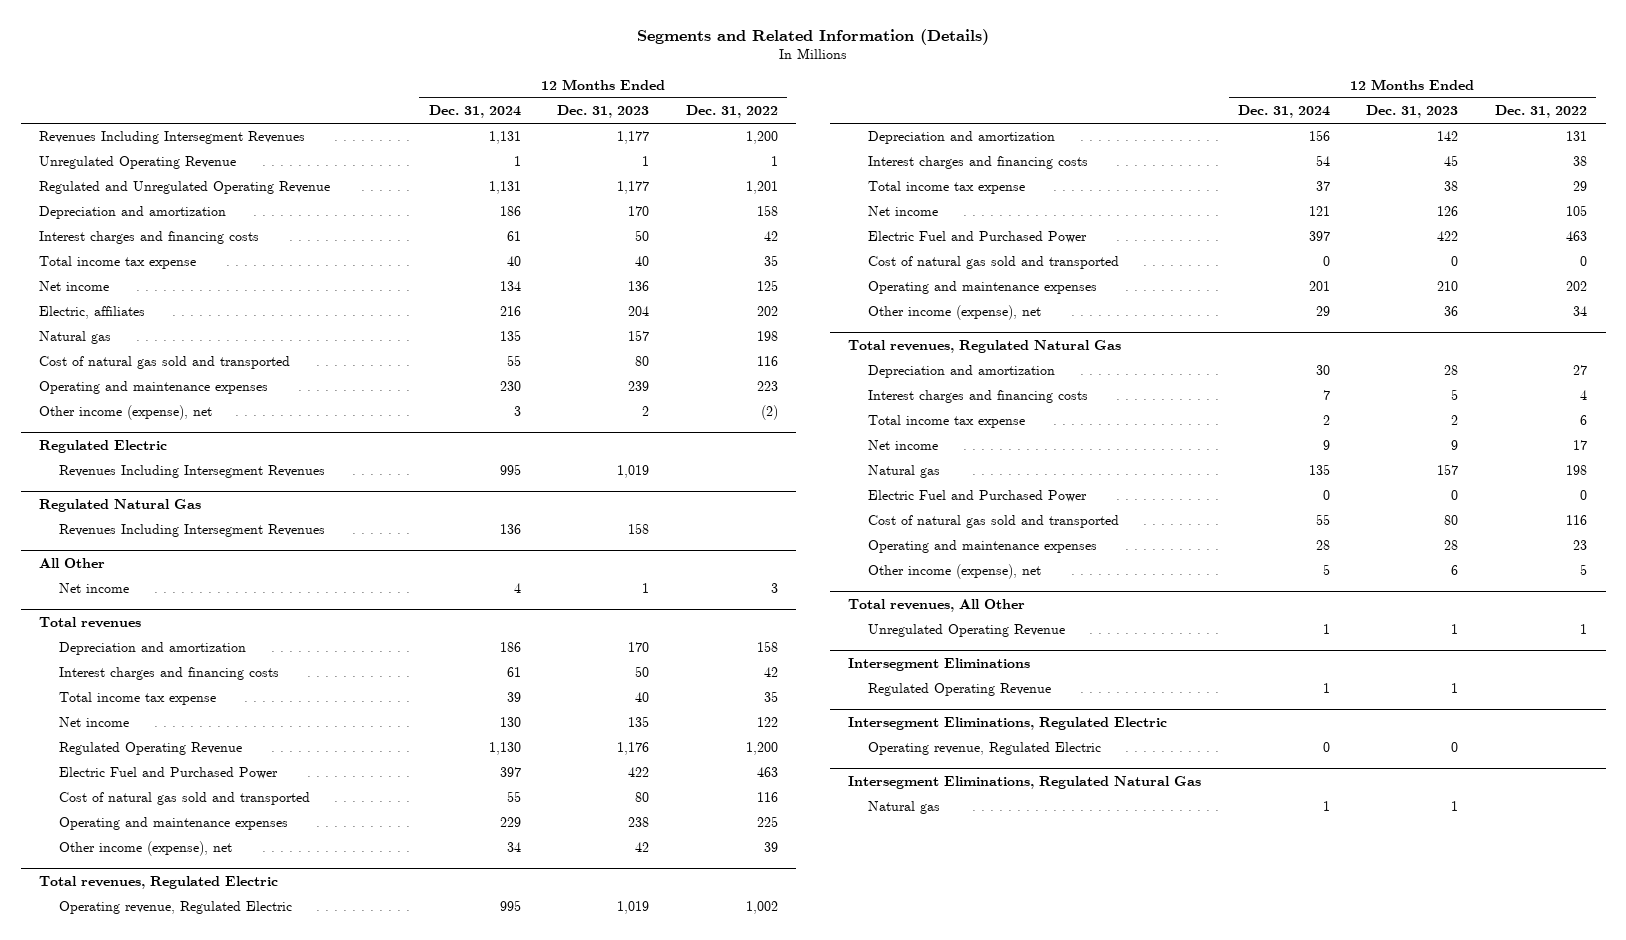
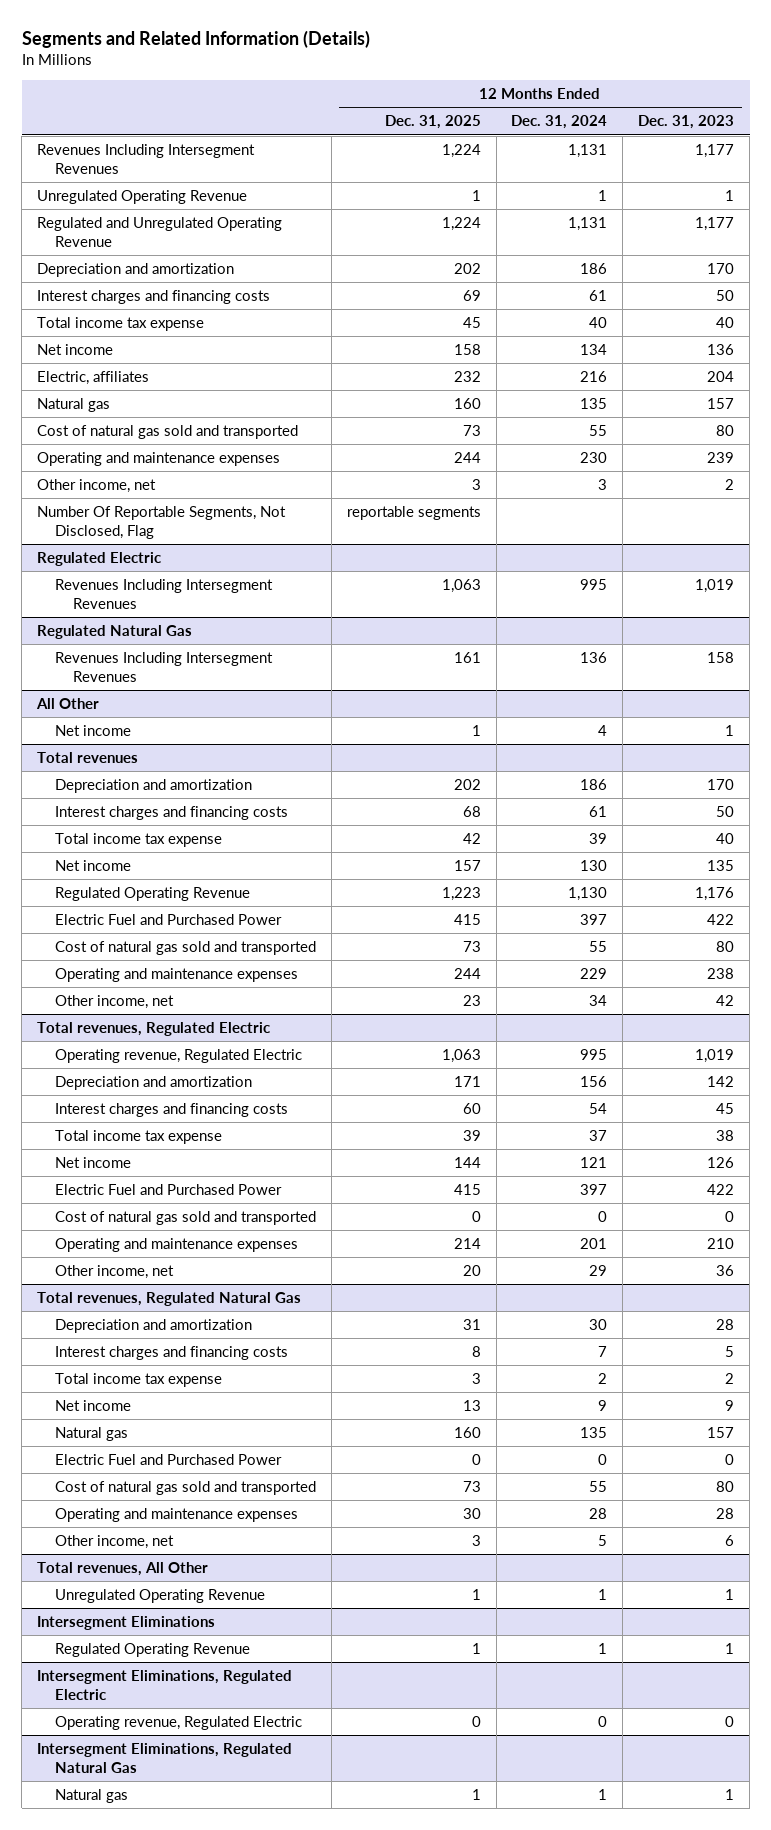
- | 12 Months Ended Dec. 31, 2024 | 12 Months Ended Dec. 31, 2023 | 12 Months Ended Dec. 31, 2022
+ | 12 Months Ended Dec. 31, 2025 | 12 Months Ended Dec. 31, 2024 | 12 Months Ended Dec. 31, 2023
- Other income (expense), net | 3 | 2 | (2)
+ Other income, net | 3 | 3 | 2
+ Number Of Reportable Segments, Not Disclosed, Flag | reportable segments | |
@ Total revenues
- Other income (expense), net | 34 | 42 | 39
+ Other income, net | 23 | 34 | 42
@ Total revenues, Regulated Electric
- Other income (expense), net | 29 | 36 | 34
+ Other income, net | 20 | 29 | 36
@ Total revenues, Regulated Natural Gas
- Other income (expense), net | 5 | 6 | 5
+ Other income, net | 3 | 5 | 6

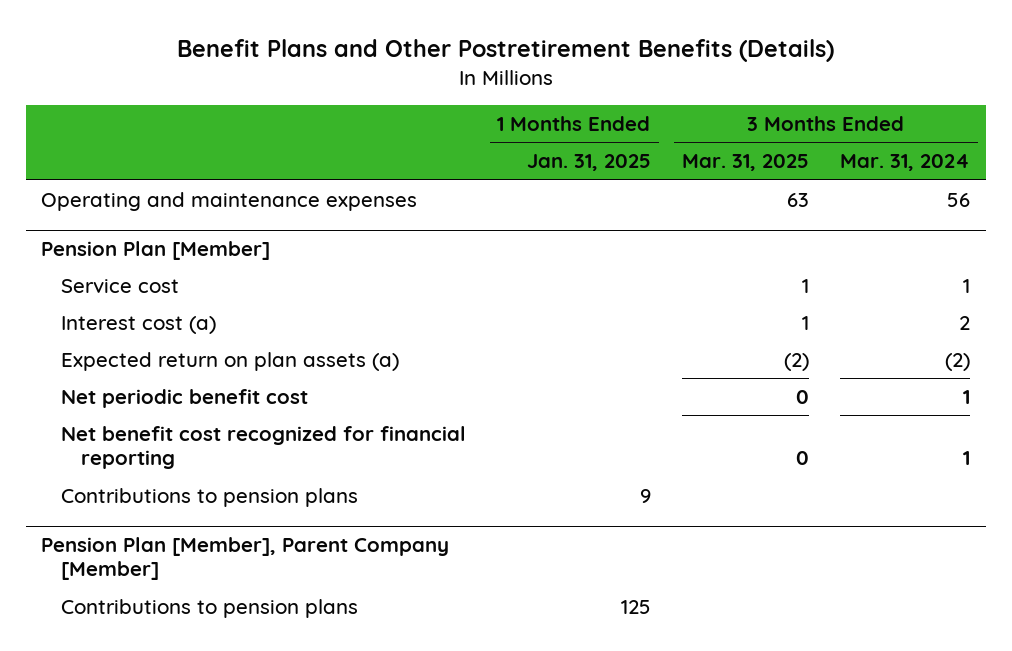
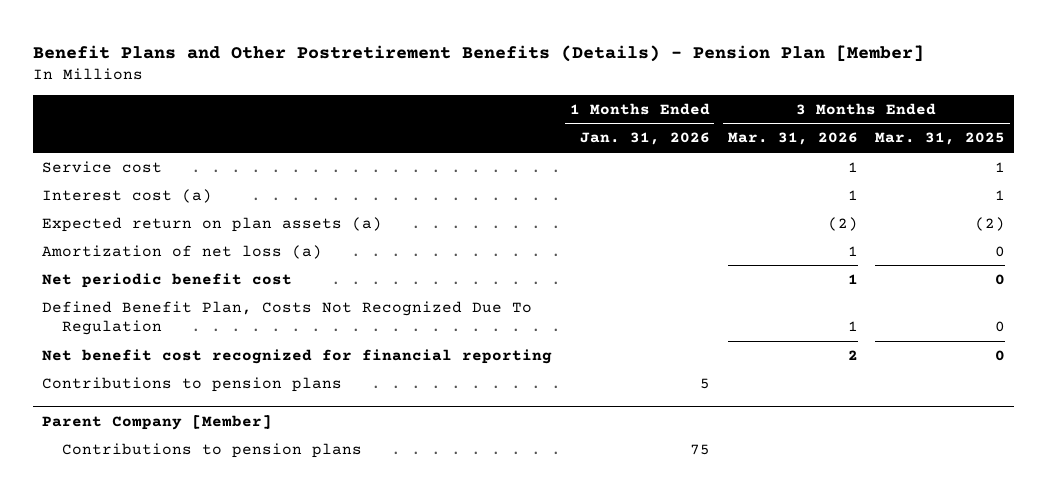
- Benefit Plans and Other Postretirement Benefits (Details)
+ Benefit Plans and Other Postretirement Benefits (Details) - Pension Plan [Member]
- | 1 Months Ended Jan. 31, 2025 | 3 Months Ended Mar. 31, 2025 | 3 Months Ended Mar. 31, 2024
+ | 1 Months Ended Jan. 31, 2026 | 3 Months Ended Mar. 31, 2026 | 3 Months Ended Mar. 31, 2025
- Operating and maintenance expenses | | 63 | 56
- Pension Plan [Member]
+ Amortization of net loss (a) | | 1 | 0
+ Defined Benefit Plan, Costs Not Recognized Due To Regulation | | 1 | 0
- Pension Plan [Member], Parent Company [Member]
+ Parent Company [Member]

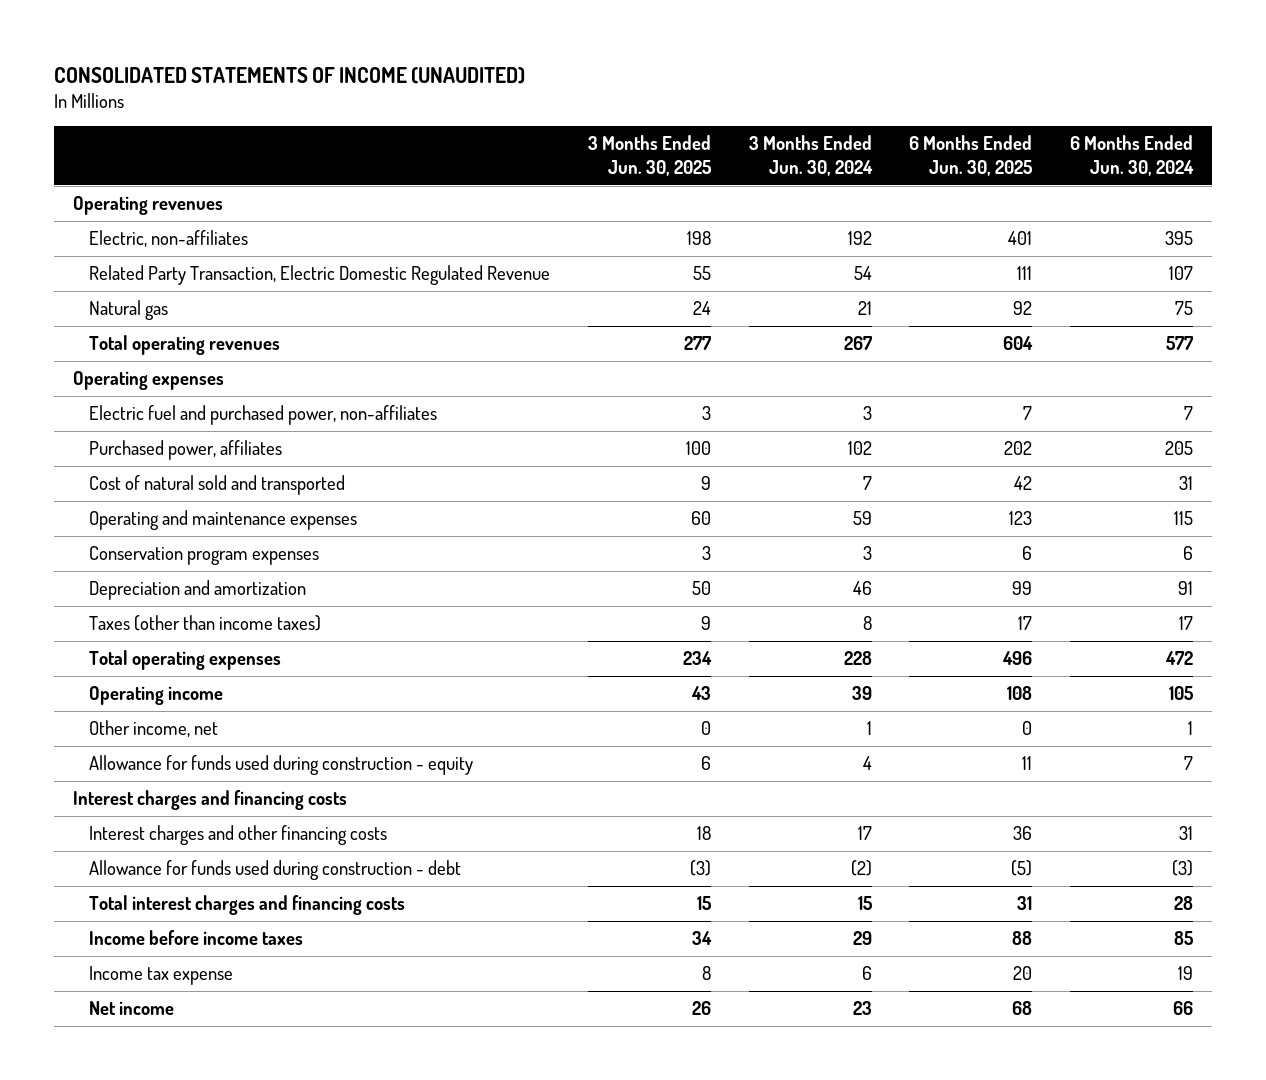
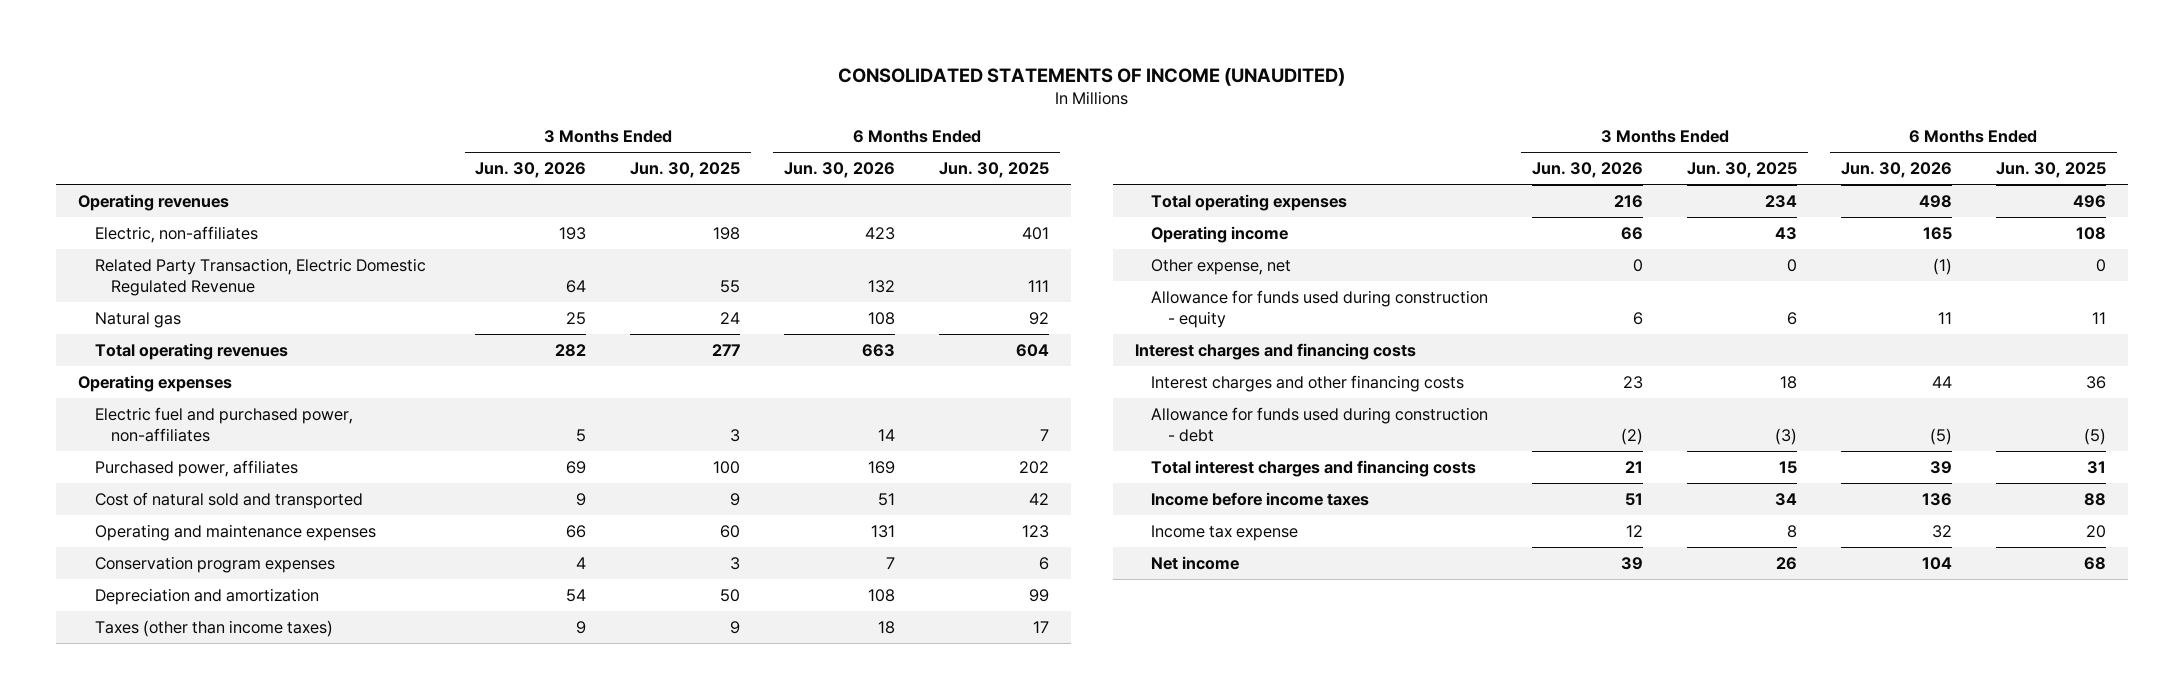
- | 3 Months Ended Jun. 30, 2025 | 3 Months Ended Jun. 30, 2024 | 6 Months Ended Jun. 30, 2025 | 6 Months Ended Jun. 30, 2024
+ | 3 Months Ended Jun. 30, 2026 | 3 Months Ended Jun. 30, 2025 | 6 Months Ended Jun. 30, 2026 | 6 Months Ended Jun. 30, 2025
- Other income, net | 0 | 1 | 0 | 1
+ Other expense, net | 0 | 0 | (1) | 0

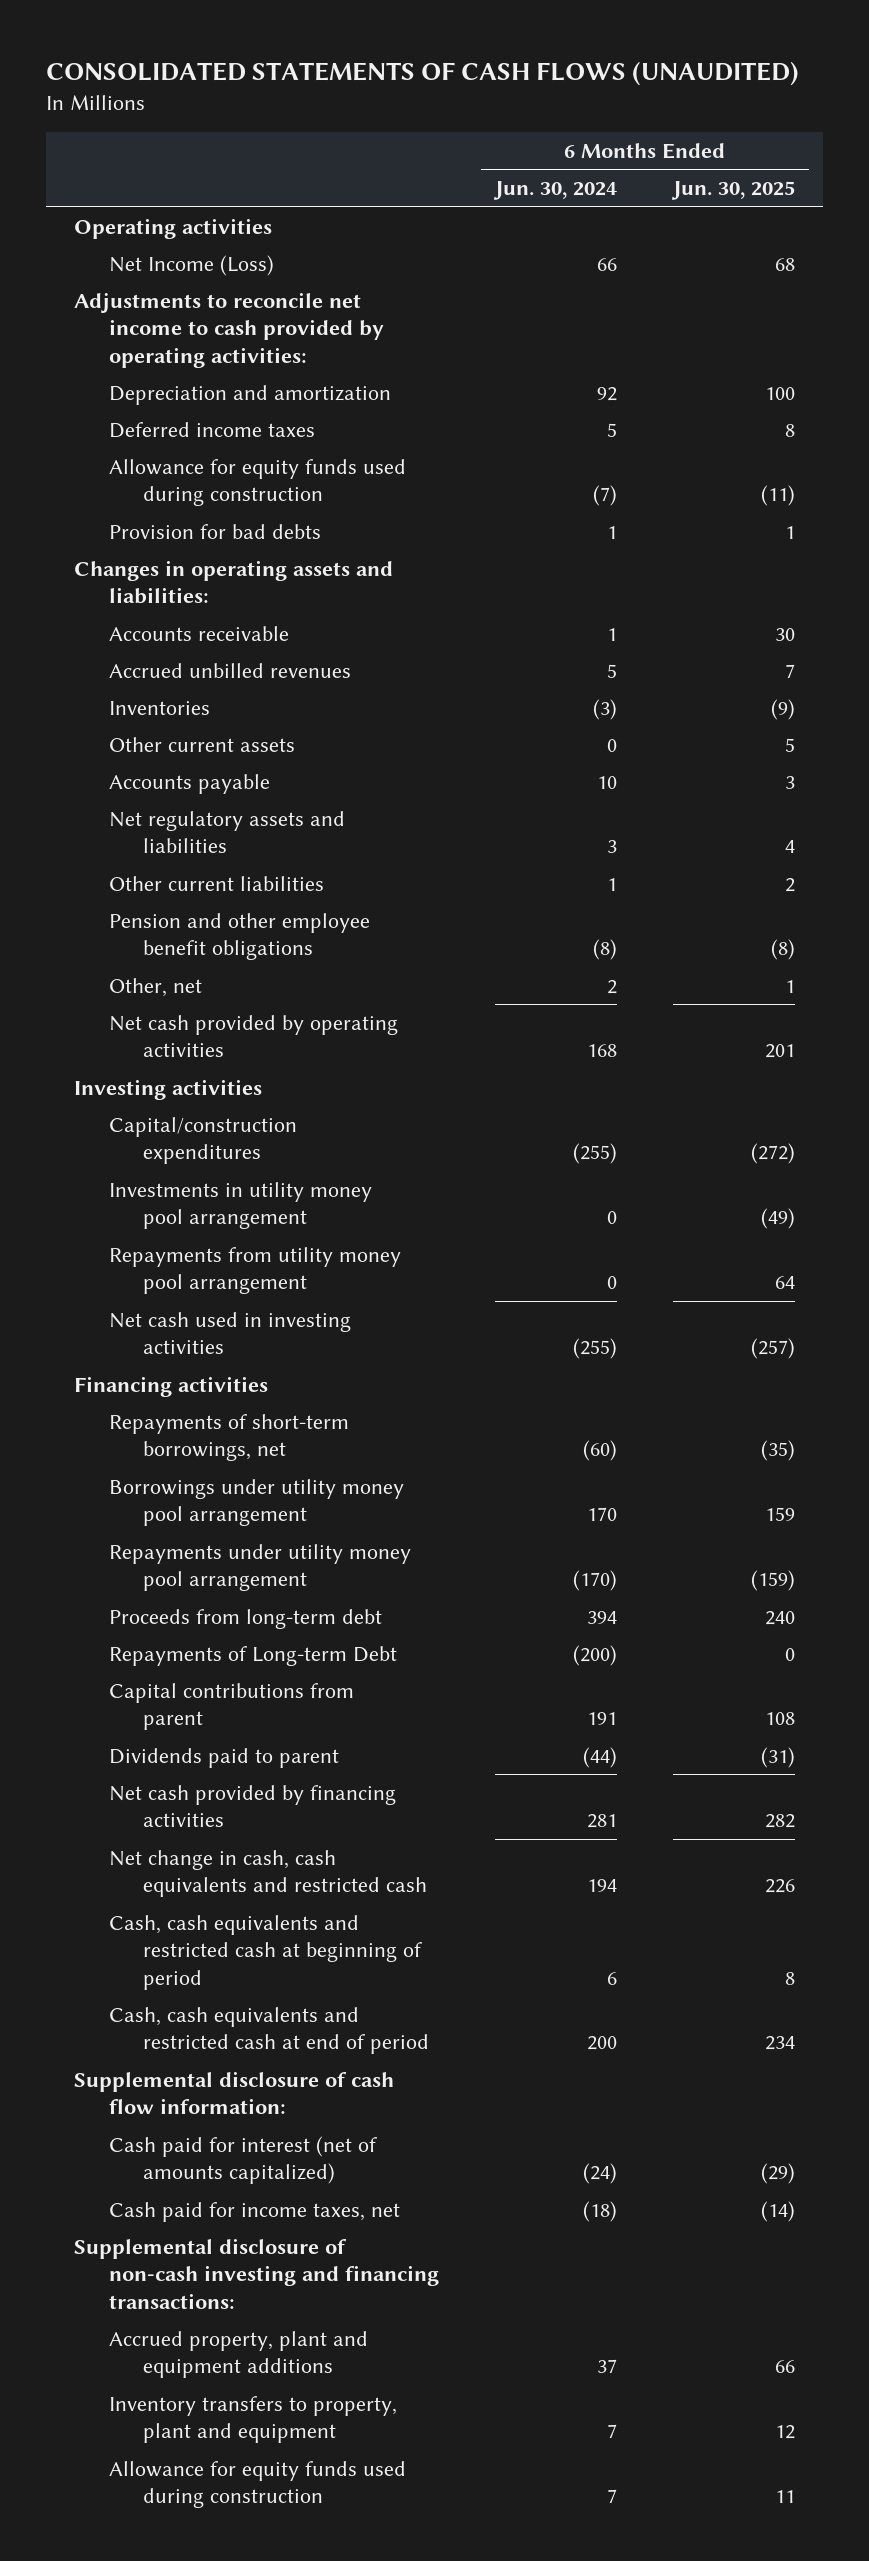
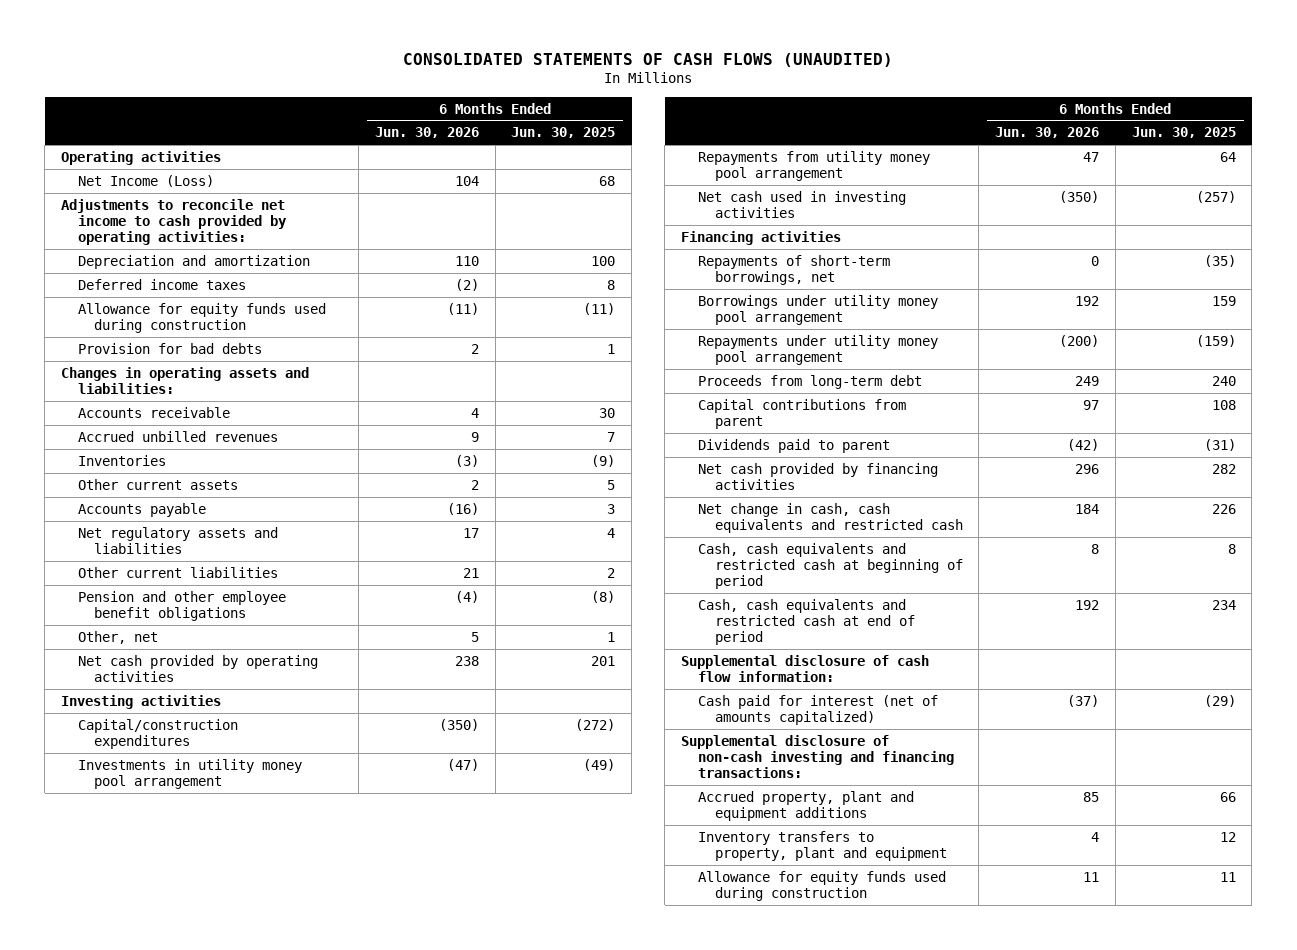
- | 6 Months Ended Jun. 30, 2024 | 6 Months Ended Jun. 30, 2025
+ | 6 Months Ended Jun. 30, 2026 | 6 Months Ended Jun. 30, 2025
- Repayments of Long-term Debt | (200) | 0
- Cash paid for income taxes, net | (18) | (14)

